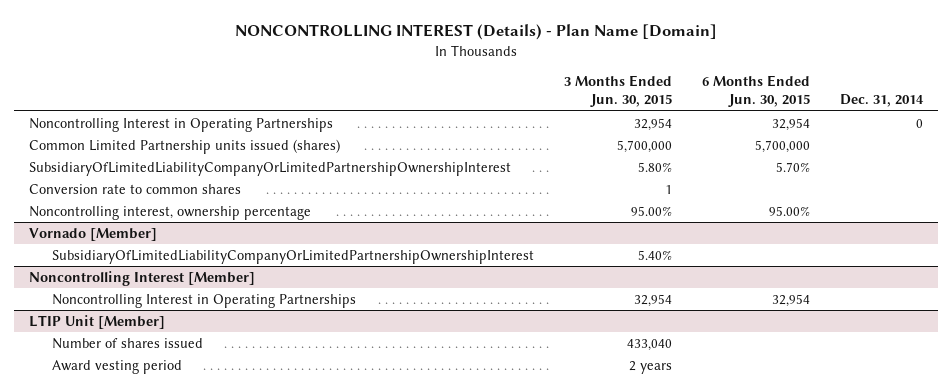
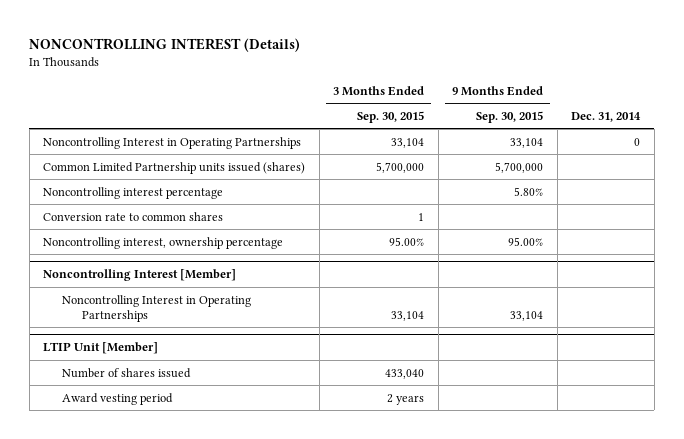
- NONCONTROLLING INTEREST (Details) - Plan Name [Domain]
+ NONCONTROLLING INTEREST (Details)
- | 3 Months Ended Jun. 30, 2015 | 6 Months Ended Jun. 30, 2015 | Dec. 31, 2014
+ | 3 Months Ended Sep. 30, 2015 | 9 Months Ended Sep. 30, 2015 | Dec. 31, 2014
- SubsidiaryOfLimitedLiabilityCompanyOrLimitedPartnershipOwnershipInterest | 5.80% | 5.70% |
+ Noncontrolling interest percentage | | 5.80% |
- Vornado [Member]
- SubsidiaryOfLimitedLiabilityCompanyOrLimitedPartnershipOwnershipInterest | 5.40% | |

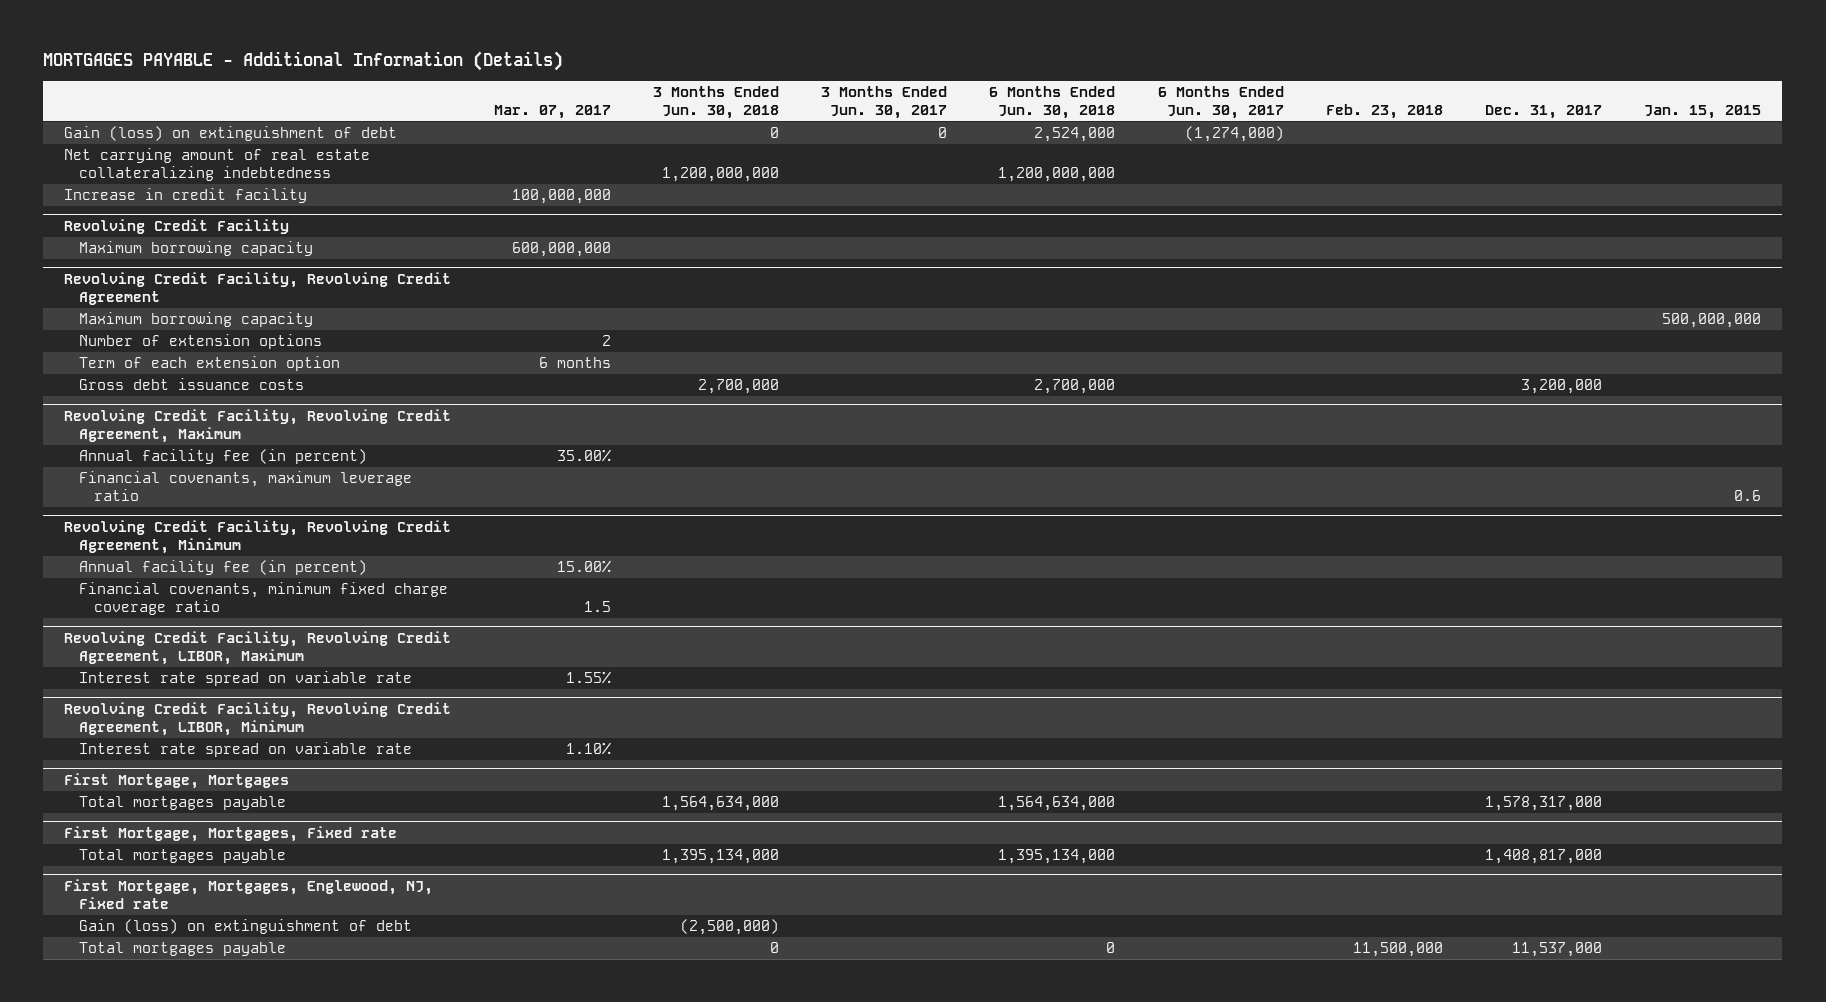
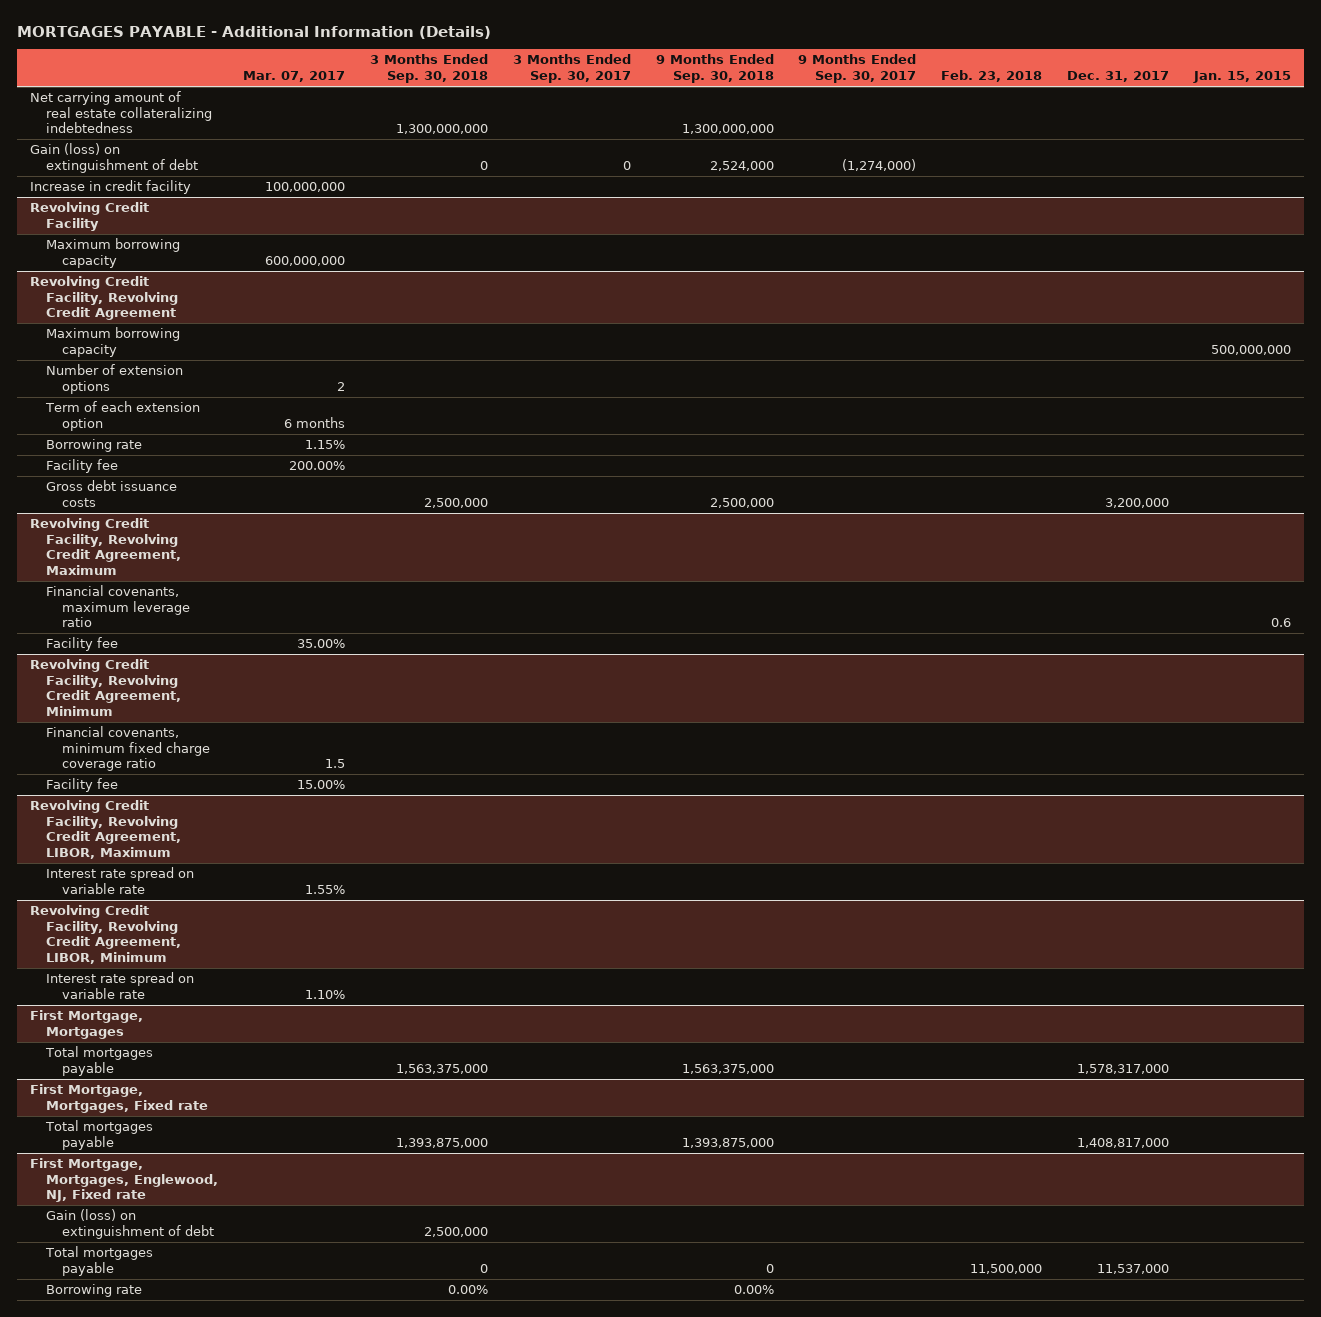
- | Mar. 07, 2017 | 3 Months Ended Jun. 30, 2018 | 3 Months Ended Jun. 30, 2017 | 6 Months Ended Jun. 30, 2018 | 6 Months Ended Jun. 30, 2017 | Feb. 23, 2018 | Dec. 31, 2017 | Jan. 15, 2015
+ | Mar. 07, 2017 | 3 Months Ended Sep. 30, 2018 | 3 Months Ended Sep. 30, 2017 | 9 Months Ended Sep. 30, 2018 | 9 Months Ended Sep. 30, 2017 | Feb. 23, 2018 | Dec. 31, 2017 | Jan. 15, 2015
moved down: Gain (loss) on extinguishment of debt | | 0 | 0 | 2,524,000 | (1,274,000) | | |
@ Revolving Credit Facility, Revolving Credit Agreement
+ Borrowing rate | 1.15% | | | | | | |
+ Facility fee | 200.00% | | | | | | |
@ Revolving Credit Facility, Revolving Credit Agreement, Maximum
- Annual facility fee (in percent) | 35.00% | | | | | | |
+ Facility fee | 35.00% | | | | | | |
@ Revolving Credit Facility, Revolving Credit Agreement, Minimum
- Annual facility fee (in percent) | 15.00% | | | | | | |
+ Facility fee | 15.00% | | | | | | |
@ First Mortgage, Mortgages, Englewood, NJ, Fixed rate
+ Borrowing rate | | 0.00% | | 0.00% | | | |

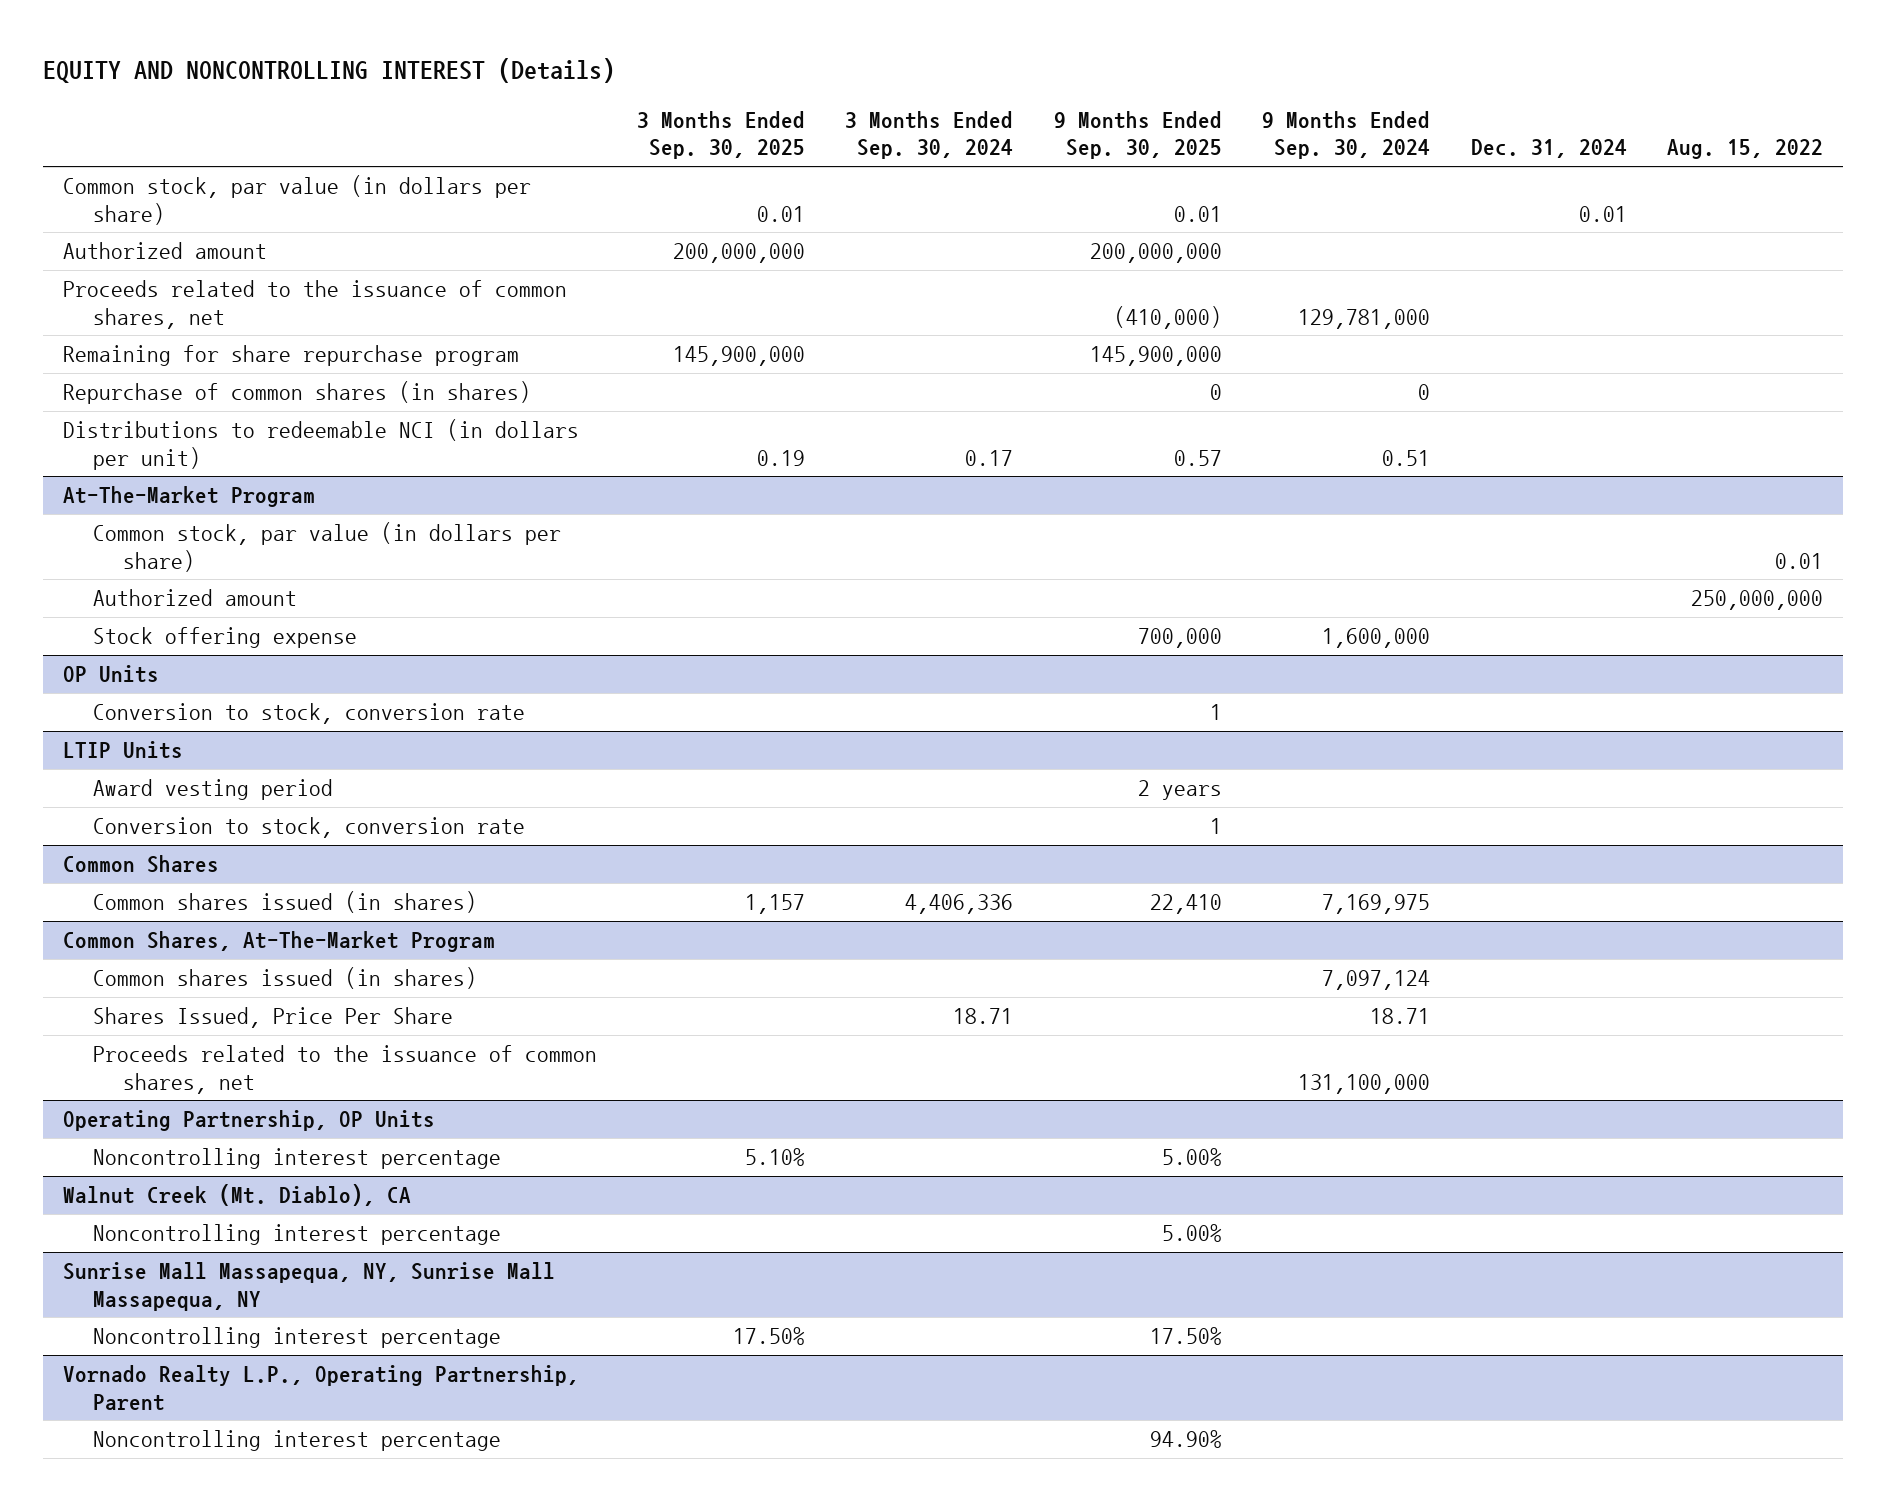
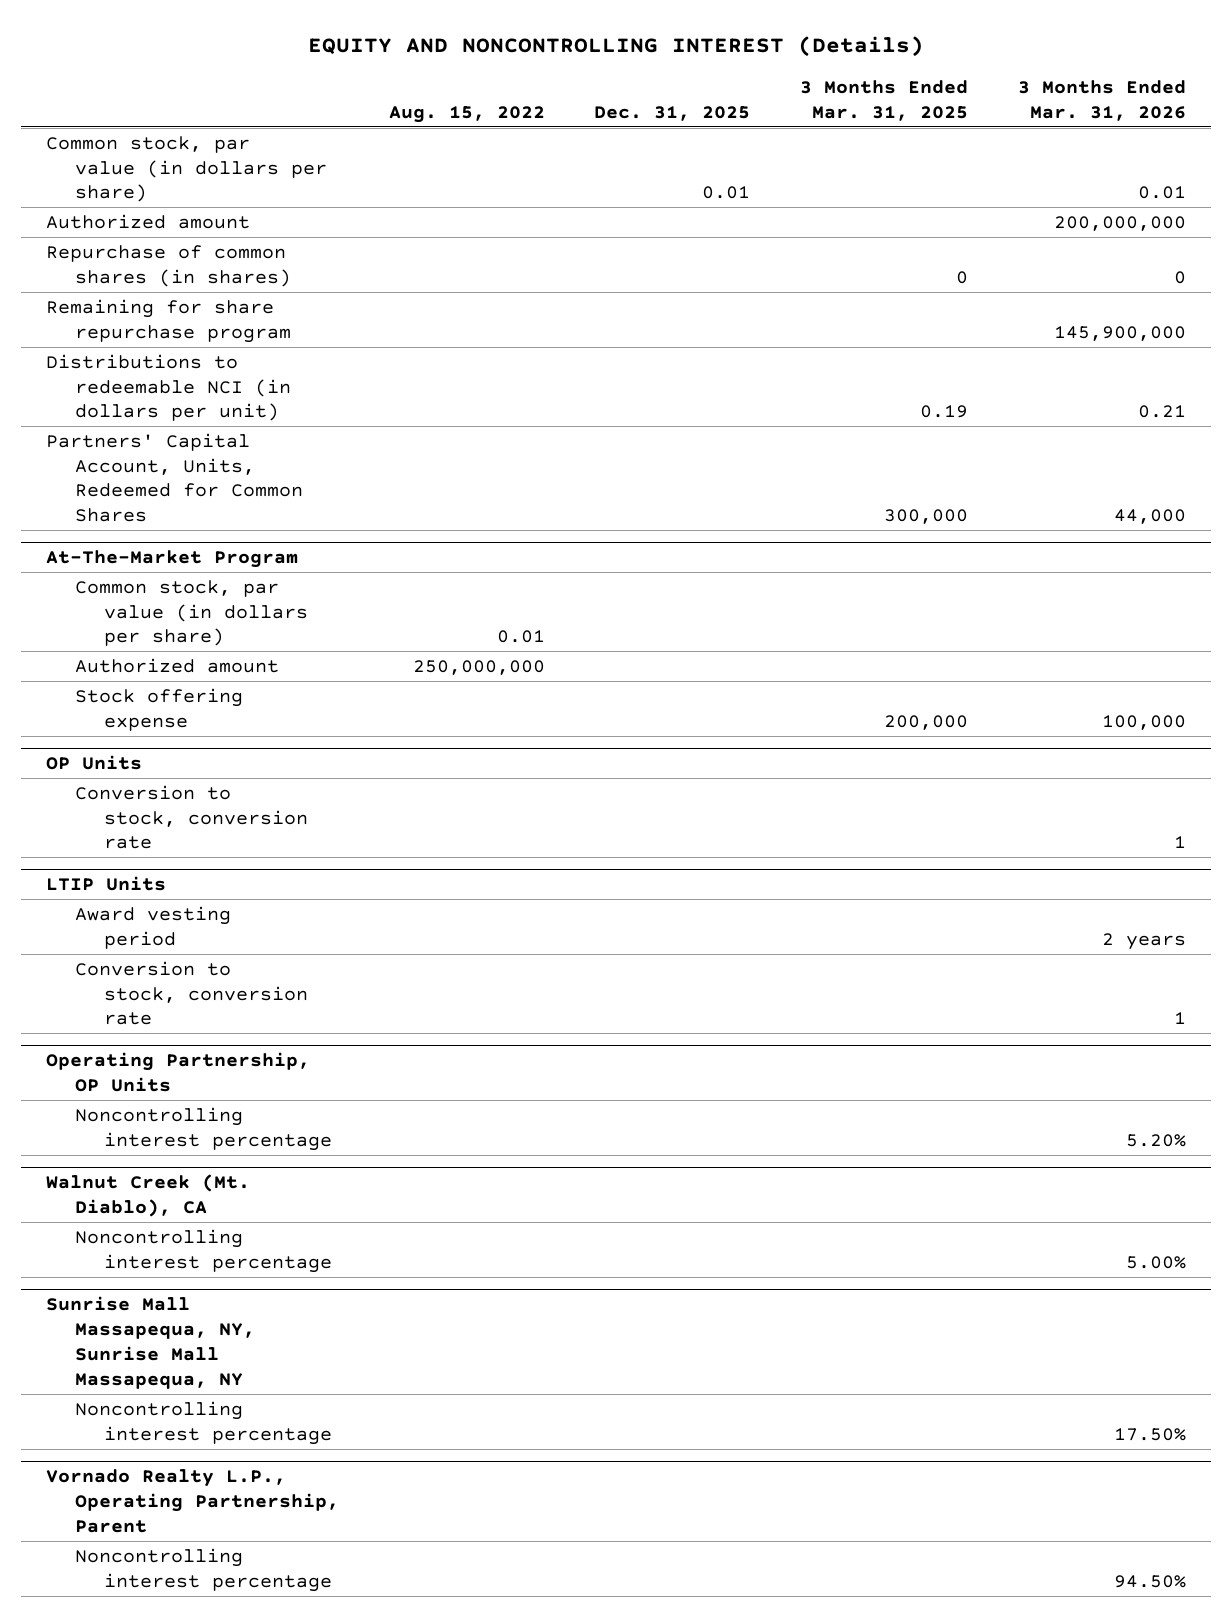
- | 3 Months Ended Sep. 30, 2025 | 3 Months Ended Sep. 30, 2024 | 9 Months Ended Sep. 30, 2025 | 9 Months Ended Sep. 30, 2024 | Dec. 31, 2024 | Aug. 15, 2022
+ | Aug. 15, 2022 | Dec. 31, 2025 | 3 Months Ended Mar. 31, 2025 | 3 Months Ended Mar. 31, 2026
- Proceeds related to the issuance of common shares, net | | | (410,000) | 129,781,000 | |
moved down: Remaining for share repurchase program | | | | 145,900,000
+ Partners' Capital Account, Units, Redeemed for Common Shares | | | 300,000 | 44,000
- Common Shares
- Common shares issued (in shares) | 1,157 | 4,406,336 | 22,410 | 7,169,975 | |
- Common Shares, At-The-Market Program
- Common shares issued (in shares) | | | | 7,097,124 | |
- Shares Issued, Price Per Share | | 18.71 | | 18.71 | |
- Proceeds related to the issuance of common shares, net | | | | 131,100,000 | |

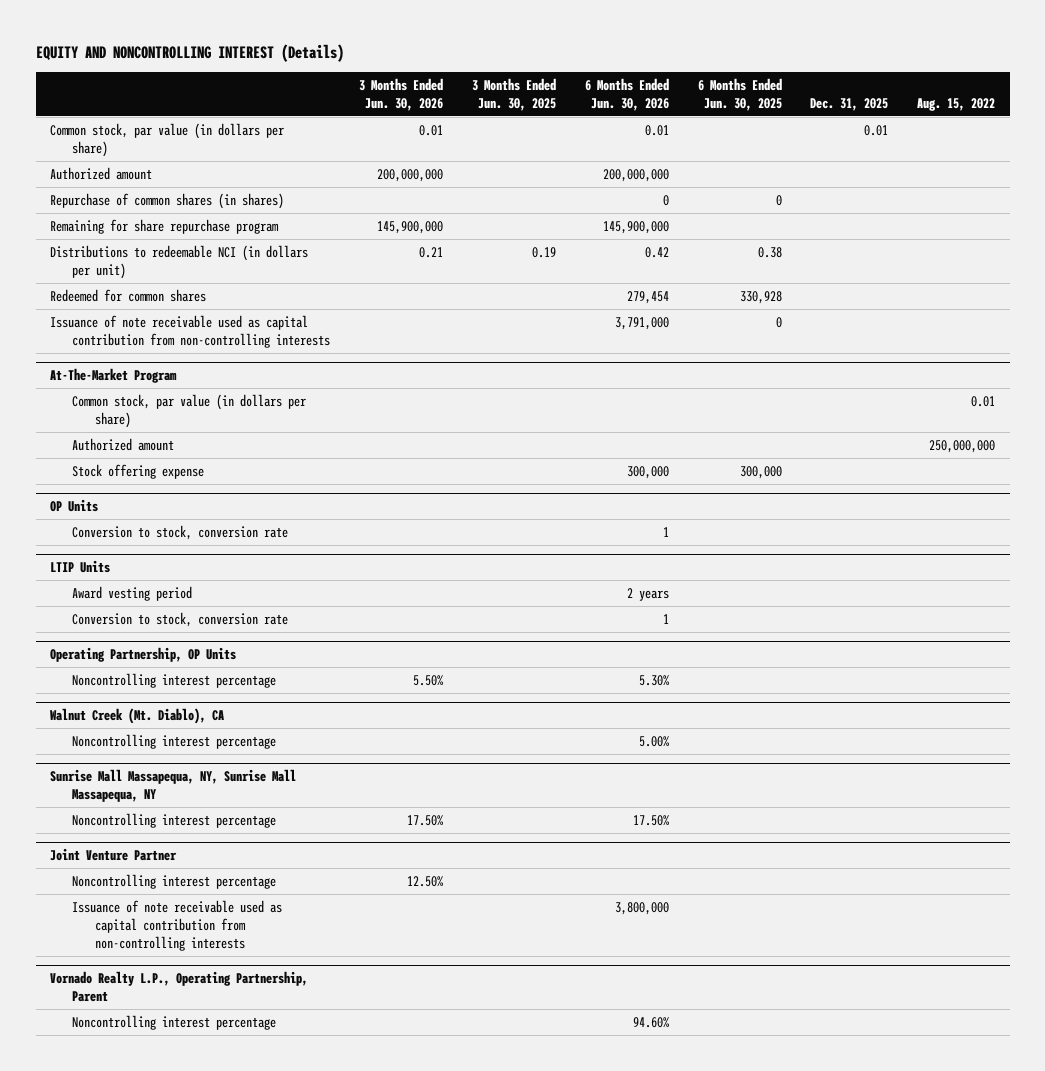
- | Aug. 15, 2022 | Dec. 31, 2025 | 3 Months Ended Mar. 31, 2025 | 3 Months Ended Mar. 31, 2026
+ | 3 Months Ended Jun. 30, 2026 | 3 Months Ended Jun. 30, 2025 | 6 Months Ended Jun. 30, 2026 | 6 Months Ended Jun. 30, 2025 | Dec. 31, 2025 | Aug. 15, 2022
- Partners' Capital Account, Units, Redeemed for Common Shares | | | 300,000 | 44,000
+ Redeemed for common shares | | | 279,454 | 330,928 | |
+ Issuance of note receivable used as capital contribution from non-controlling interests | | | 3,791,000 | 0 | |
+ Joint Venture Partner
+ Noncontrolling interest percentage | 12.50% | | | | |
+ Issuance of note receivable used as capital contribution from non-controlling interests | | | 3,800,000 | | |

